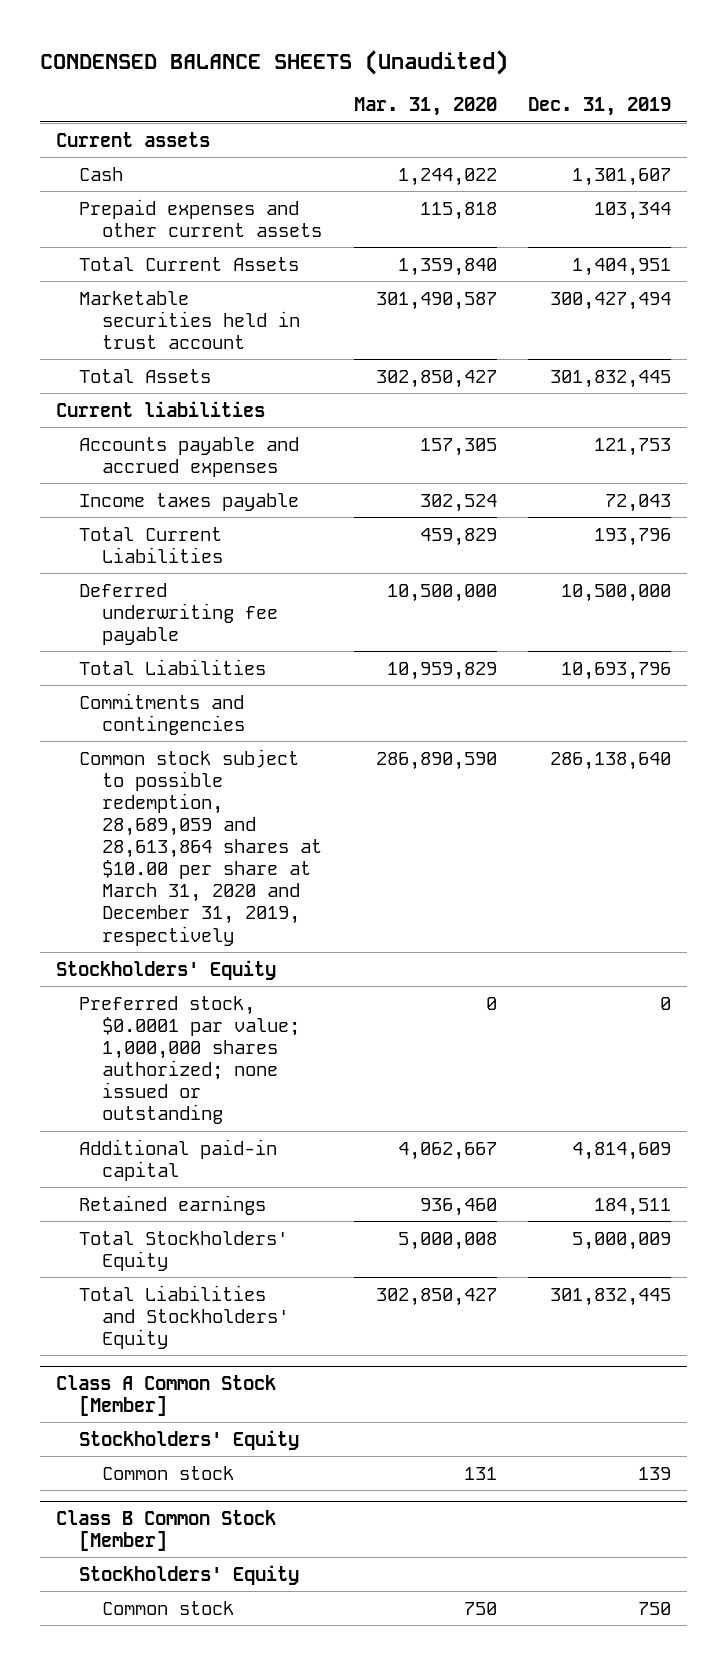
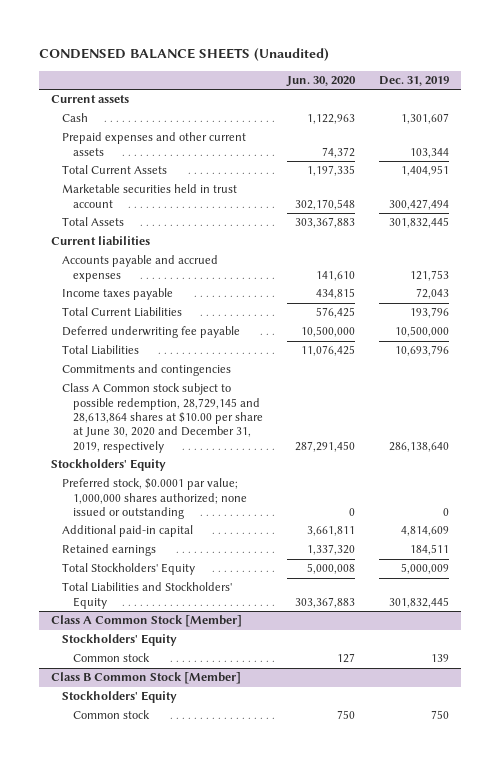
- | Mar. 31, 2020 | Dec. 31, 2019
+ | Jun. 30, 2020 | Dec. 31, 2019
- Common stock subject to possible redemption, 28,689,059 and 28,613,864 shares at $10.00 per share at March 31, 2020 and December 31, 2019, respectively | 286,890,590 | 286,138,640
+ Class A Common stock subject to possible redemption, 28,729,145 and 28,613,864 shares at $10.00 per share at June 30, 2020 and December 31, 2019, respectively | 287,291,450 | 286,138,640

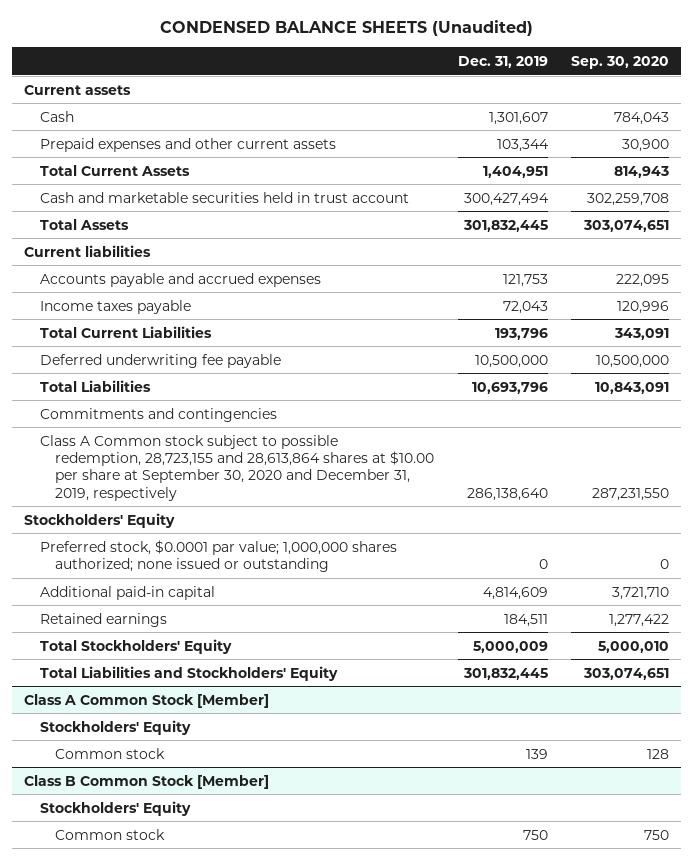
- | Jun. 30, 2020 | Dec. 31, 2019
+ | Dec. 31, 2019 | Sep. 30, 2020
- Marketable securities held in trust account | 302,170,548 | 300,427,494
+ Cash and marketable securities held in trust account | 300,427,494 | 302,259,708
- Class A Common stock subject to possible redemption, 28,729,145 and 28,613,864 shares at $10.00 per share at June 30, 2020 and December 31, 2019, respectively | 287,291,450 | 286,138,640
+ Class A Common stock subject to possible redemption, 28,723,155 and 28,613,864 shares at $10.00 per share at September 30, 2020 and December 31, 2019, respectively | 286,138,640 | 287,231,550

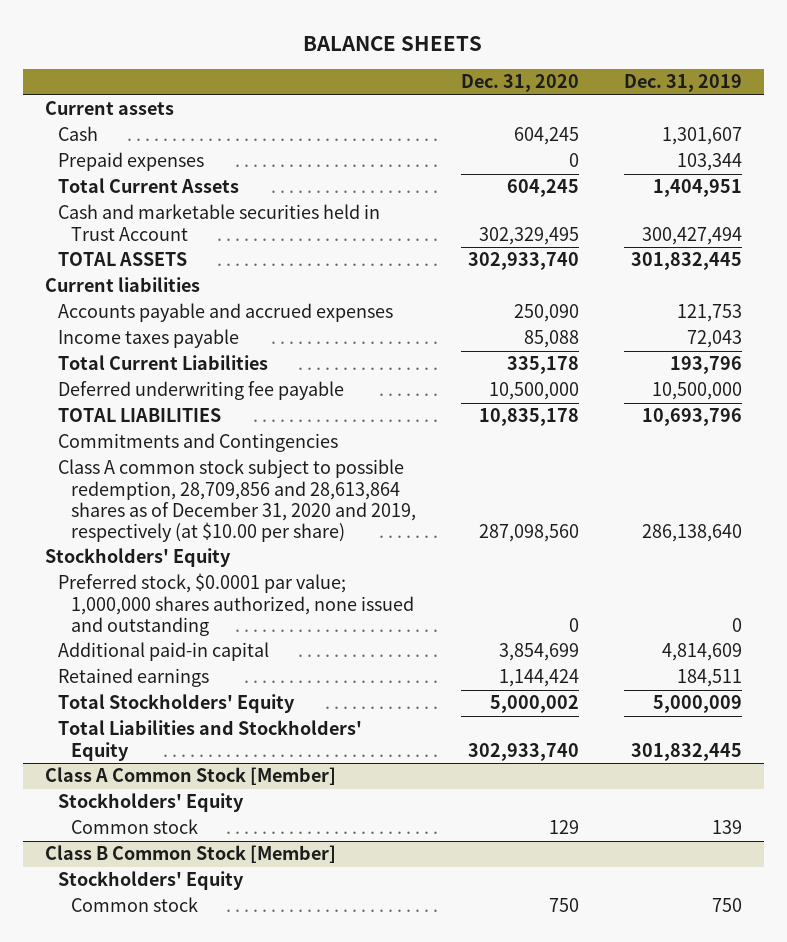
- CONDENSED BALANCE SHEETS (Unaudited)
+ BALANCE SHEETS
- | Dec. 31, 2019 | Sep. 30, 2020
+ | Dec. 31, 2020 | Dec. 31, 2019
- Prepaid expenses and other current assets | 103,344 | 30,900
+ Prepaid expenses | 0 | 103,344
- Cash and marketable securities held in trust account | 300,427,494 | 302,259,708
- Total Assets | 301,832,445 | 303,074,651
+ Cash and marketable securities held in Trust Account | 302,329,495 | 300,427,494
+ TOTAL ASSETS | 302,933,740 | 301,832,445
- Total Liabilities | 10,693,796 | 10,843,091
- Commitments and contingencies
- Class A Common stock subject to possible redemption, 28,723,155 and 28,613,864 shares at $10.00 per share at September 30, 2020 and December 31, 2019, respectively | 286,138,640 | 287,231,550
+ TOTAL LIABILITIES | 10,835,178 | 10,693,796
+ Commitments and Contingencies
+ Class A common stock subject to possible redemption, 28,709,856 and 28,613,864 shares as of December 31, 2020 and 2019, respectively (at $10.00 per share) | 287,098,560 | 286,138,640
- Preferred stock, $0.0001 par value; 1,000,000 shares authorized; none issued or outstanding | 0 | 0
+ Preferred stock, $0.0001 par value; 1,000,000 shares authorized, none issued and outstanding | 0 | 0

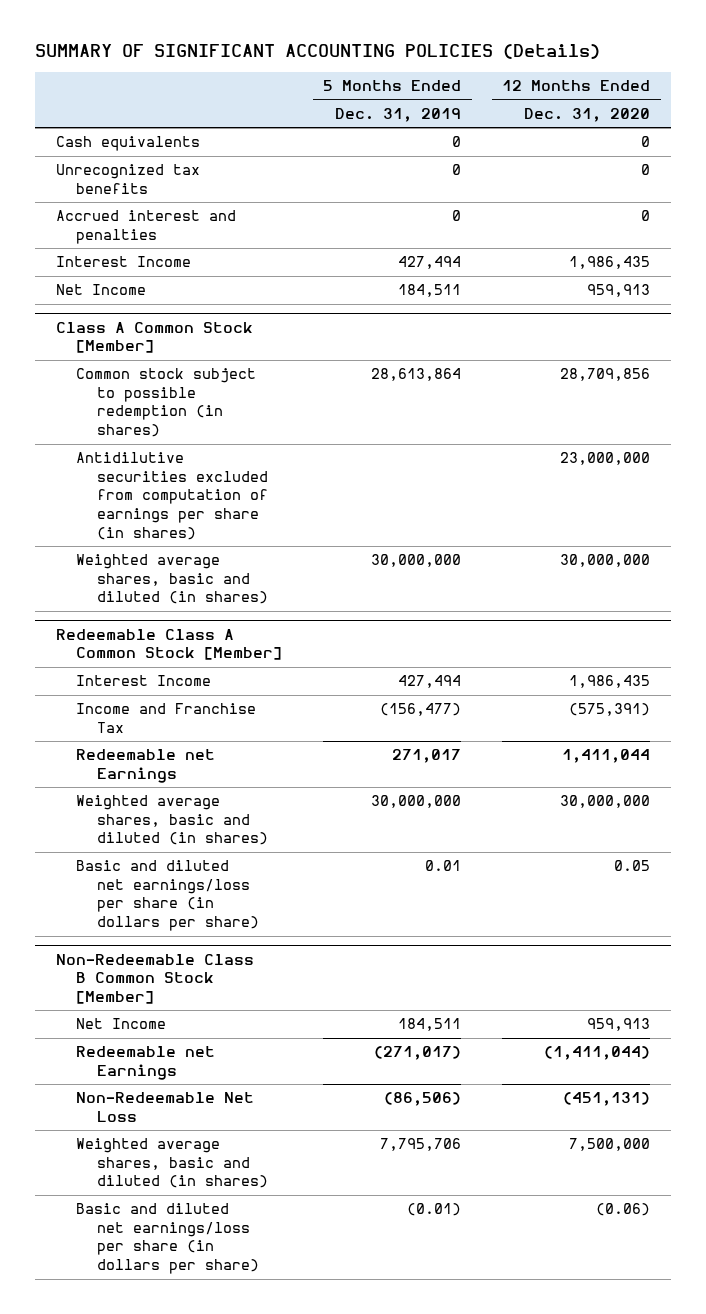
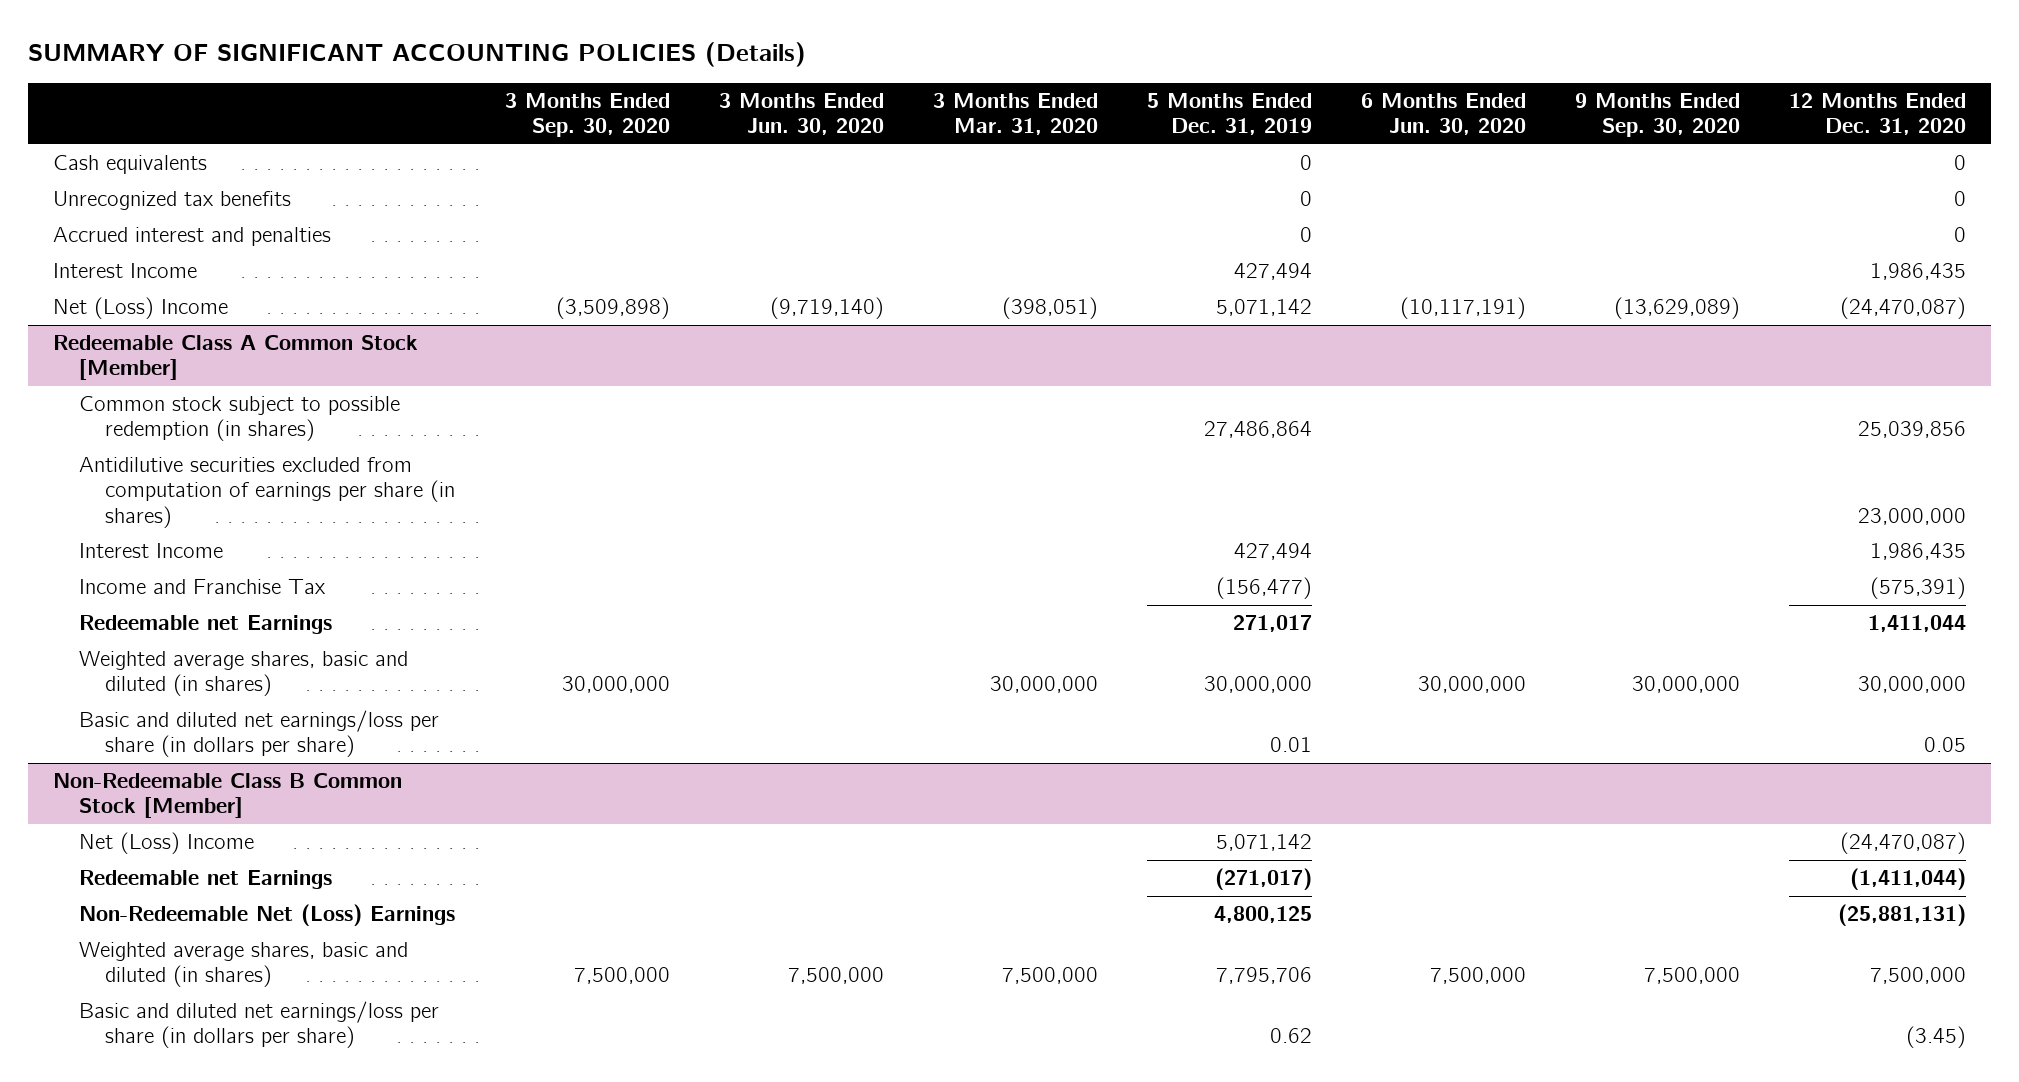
- | 5 Months Ended Dec. 31, 2019 | 12 Months Ended Dec. 31, 2020
+ | 3 Months Ended Sep. 30, 2020 | 3 Months Ended Jun. 30, 2020 | 3 Months Ended Mar. 31, 2020 | 5 Months Ended Dec. 31, 2019 | 6 Months Ended Jun. 30, 2020 | 9 Months Ended Sep. 30, 2020 | 12 Months Ended Dec. 31, 2020
- Net Income | 184,511 | 959,913
- Class A Common Stock [Member]
- Common stock subject to possible redemption (in shares) | 28,613,864 | 28,709,856
- Antidilutive securities excluded from computation of earnings per share (in shares) | | 23,000,000
- Weighted average shares, basic and diluted (in shares) | 30,000,000 | 30,000,000
+ Net (Loss) Income | (3,509,898) | (9,719,140) | (398,051) | 5,071,142 | (10,117,191) | (13,629,089) | (24,470,087)
@ Redeemable Class A Common Stock [Member]
+ Common stock subject to possible redemption (in shares) | | | | 27,486,864 | | | 25,039,856
+ Antidilutive securities excluded from computation of earnings per share (in shares) | | | | | | | 23,000,000
@ Non-Redeemable Class B Common Stock [Member]
- Net Income | 184,511 | 959,913
+ Net (Loss) Income | | | | 5,071,142 | | | (24,470,087)
- Non-Redeemable Net Loss | (86,506) | (451,131)
+ Non-Redeemable Net (Loss) Earnings | | | | 4,800,125 | | | (25,881,131)
- Basic and diluted net earnings/loss per share (in dollars per share) | (0.01) | (0.06)
+ Basic and diluted net earnings/loss per share (in dollars per share) | | | | 0.62 | | | (3.45)

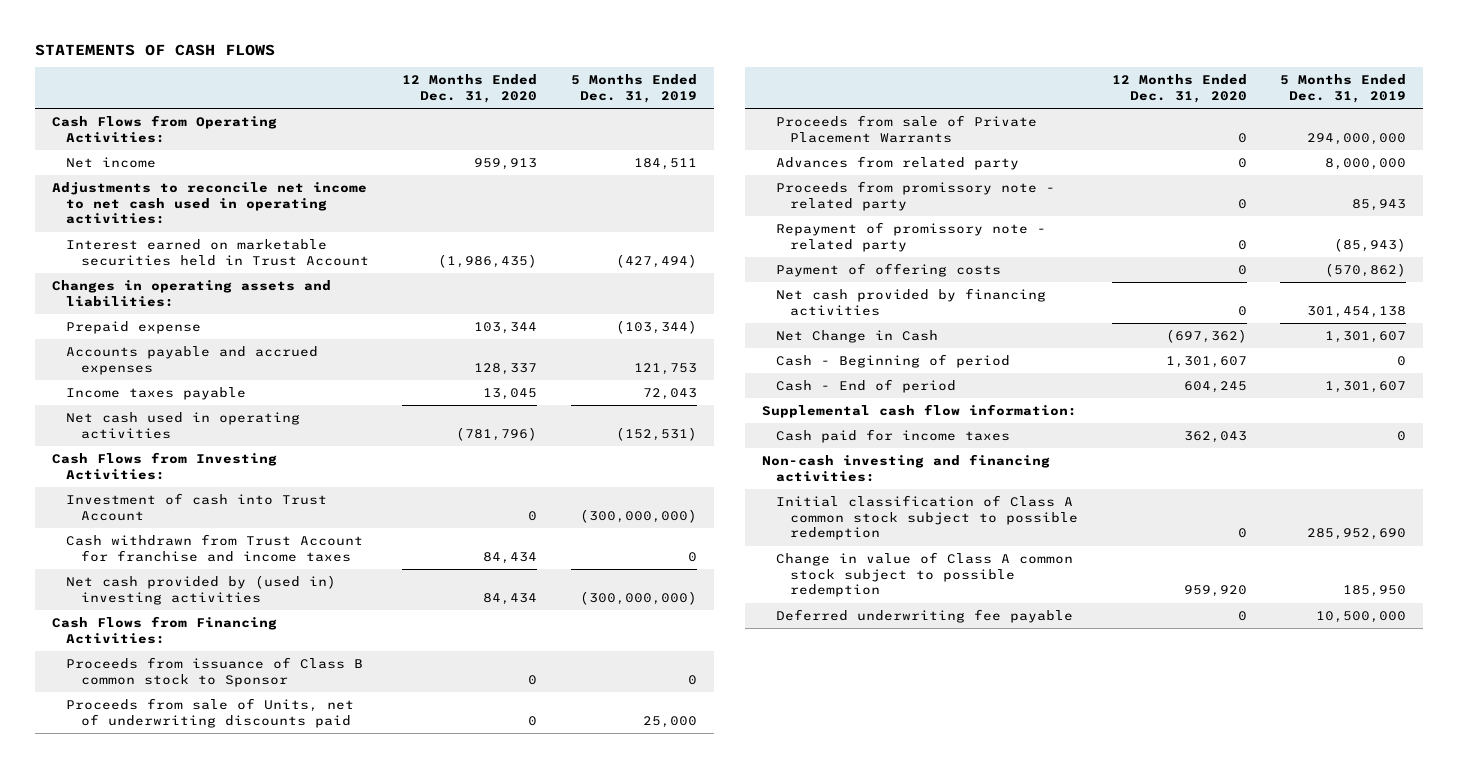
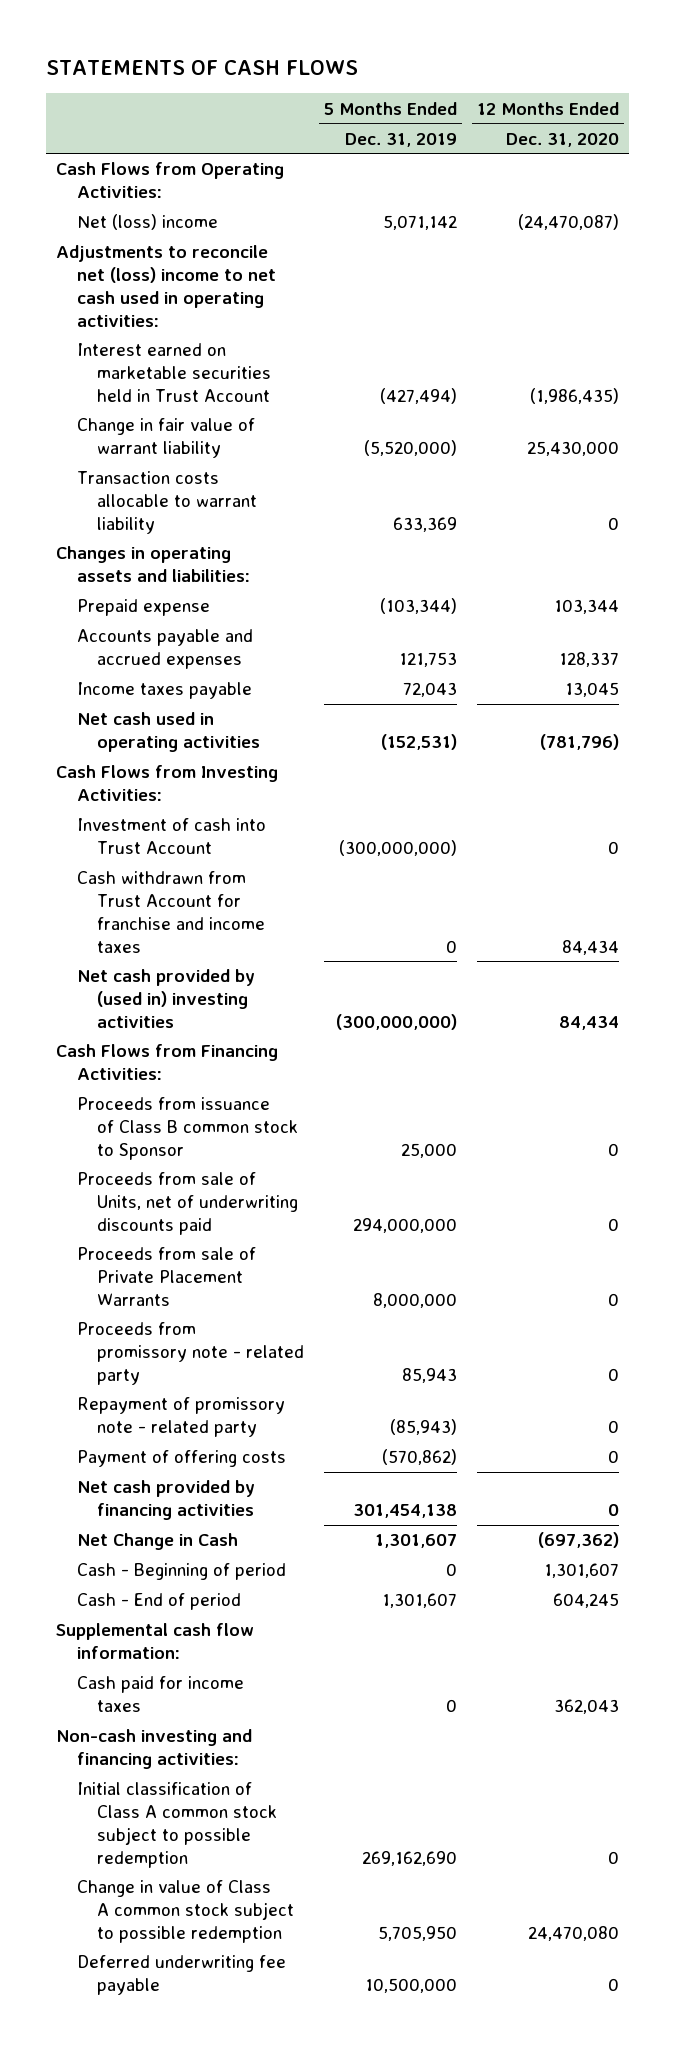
- | 12 Months Ended Dec. 31, 2020 | 5 Months Ended Dec. 31, 2019
+ | 5 Months Ended Dec. 31, 2019 | 12 Months Ended Dec. 31, 2020
- Net income | 959,913 | 184,511
- Adjustments to reconcile net income to net cash used in operating activities:
+ Net (loss) income | 5,071,142 | (24,470,087)
+ Adjustments to reconcile net (loss) income to net cash used in operating activities:
+ Change in fair value of warrant liability | (5,520,000) | 25,430,000
+ Transaction costs allocable to warrant liability | 633,369 | 0
- Proceeds from issuance of Class B common stock to Sponsor | 0 | 0
- Proceeds from sale of Units, net of underwriting discounts paid | 0 | 25,000
- Proceeds from sale of Private Placement Warrants | 0 | 294,000,000
- Advances from related party | 0 | 8,000,000
+ Proceeds from issuance of Class B common stock to Sponsor | 25,000 | 0
+ Proceeds from sale of Units, net of underwriting discounts paid | 294,000,000 | 0
+ Proceeds from sale of Private Placement Warrants | 8,000,000 | 0
- Initial classification of Class A common stock subject to possible redemption | 0 | 285,952,690
- Change in value of Class A common stock subject to possible redemption | 959,920 | 185,950
+ Initial classification of Class A common stock subject to possible redemption | 269,162,690 | 0
+ Change in value of Class A common stock subject to possible redemption | 5,705,950 | 24,470,080

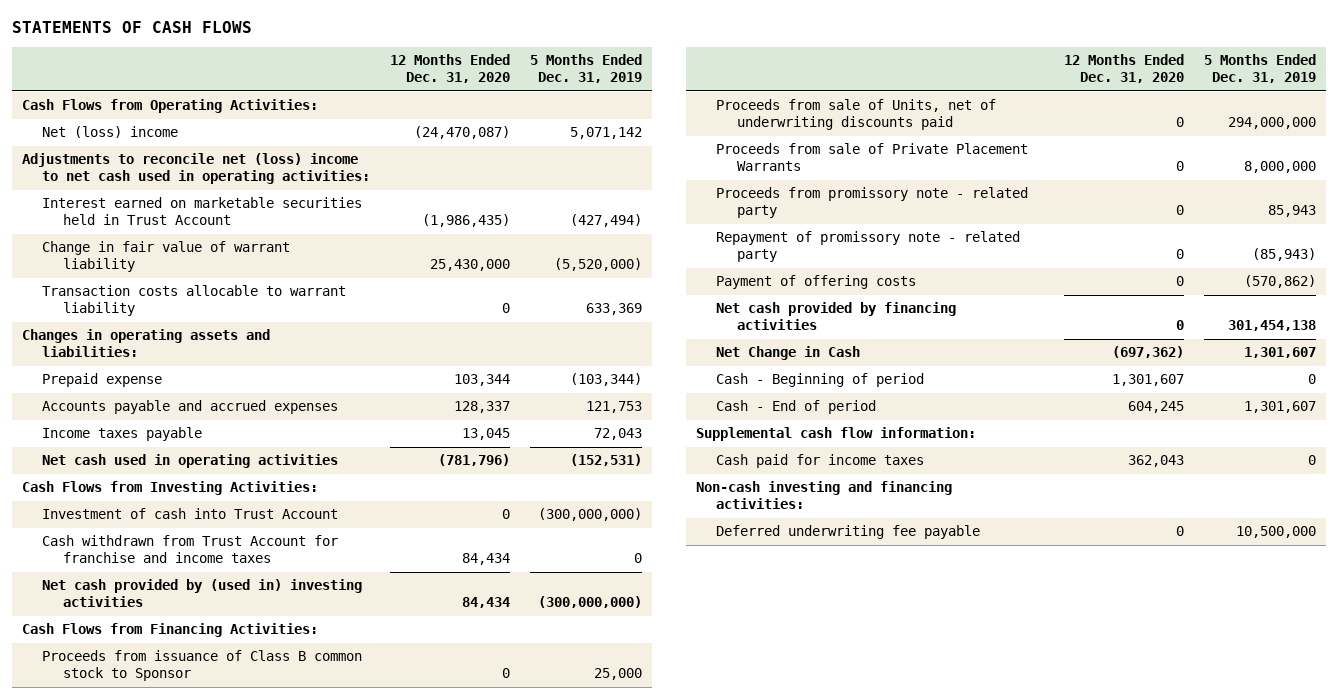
- | 5 Months Ended Dec. 31, 2019 | 12 Months Ended Dec. 31, 2020
+ | 12 Months Ended Dec. 31, 2020 | 5 Months Ended Dec. 31, 2019
- Initial classification of Class A common stock subject to possible redemption | 269,162,690 | 0
- Change in value of Class A common stock subject to possible redemption | 5,705,950 | 24,470,080

